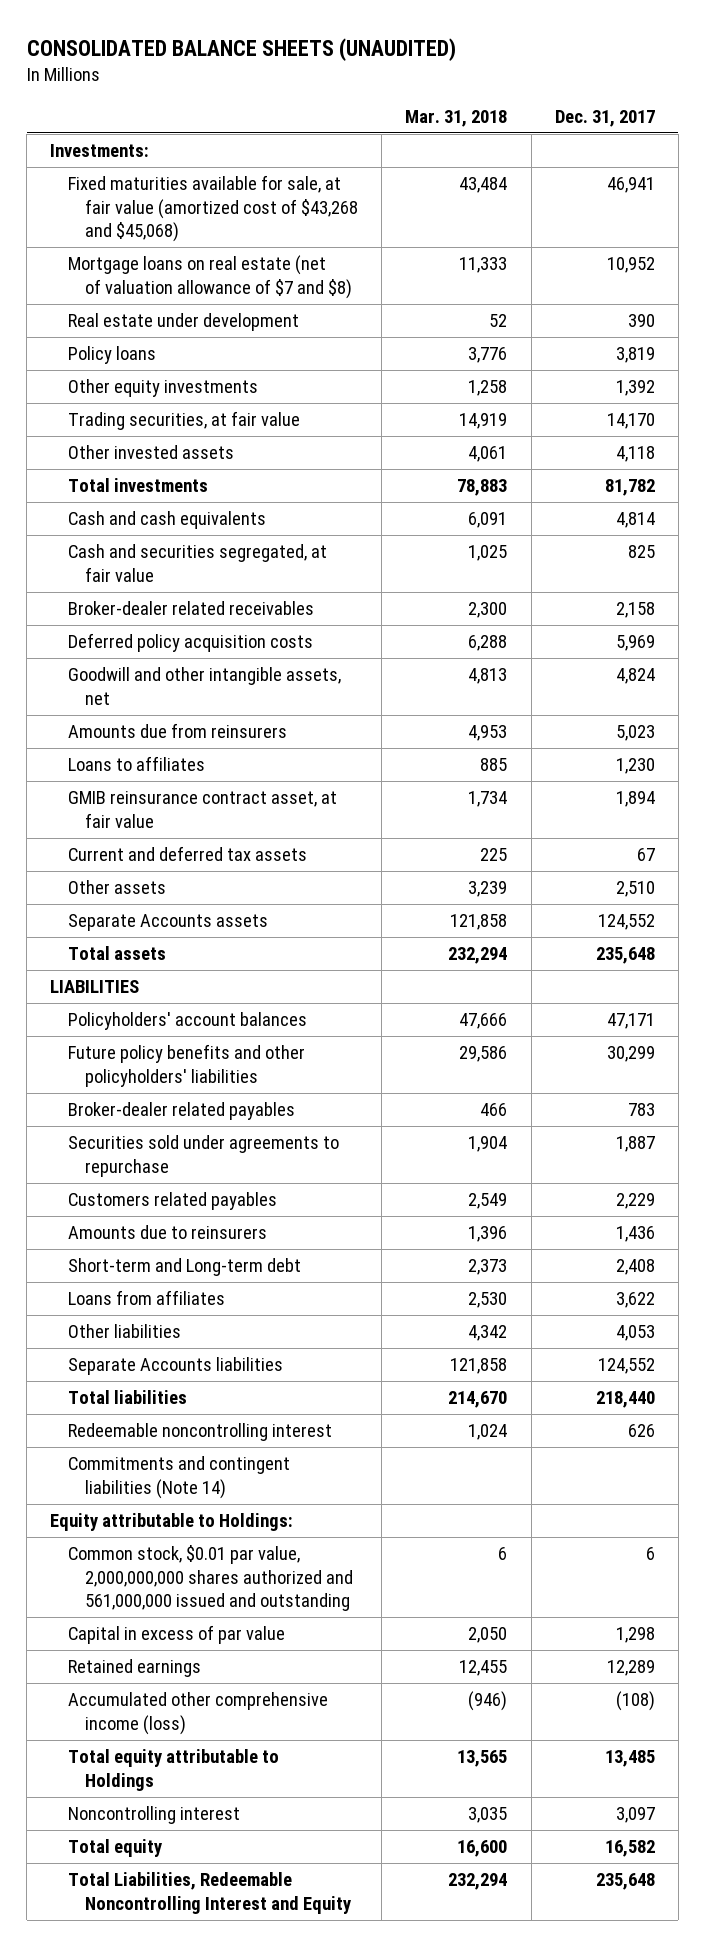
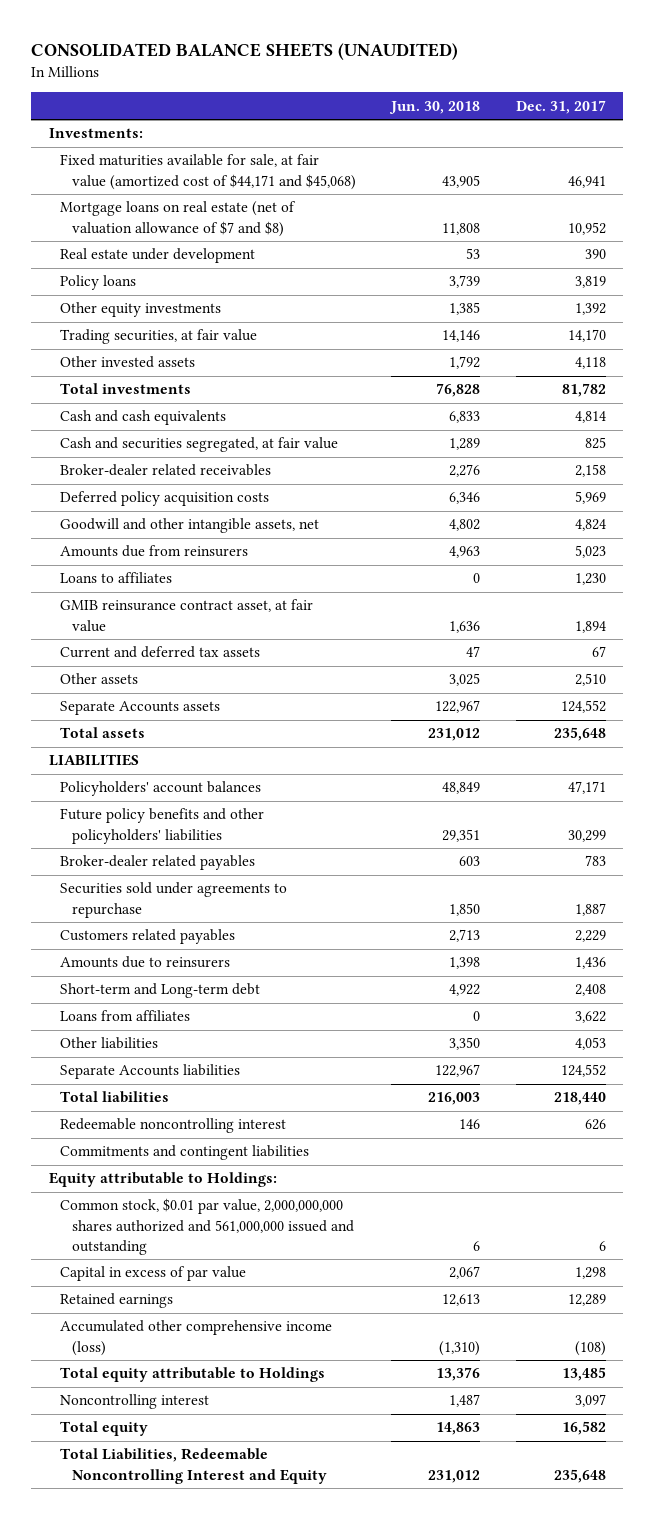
- | Mar. 31, 2018 | Dec. 31, 2017
+ | Jun. 30, 2018 | Dec. 31, 2017
- Fixed maturities available for sale, at fair value (amortized cost of $43,268 and $45,068) | 43,484 | 46,941
+ Fixed maturities available for sale, at fair value (amortized cost of $44,171 and $45,068) | 43,905 | 46,941
- Commitments and contingent liabilities (Note 14)
+ Commitments and contingent liabilities

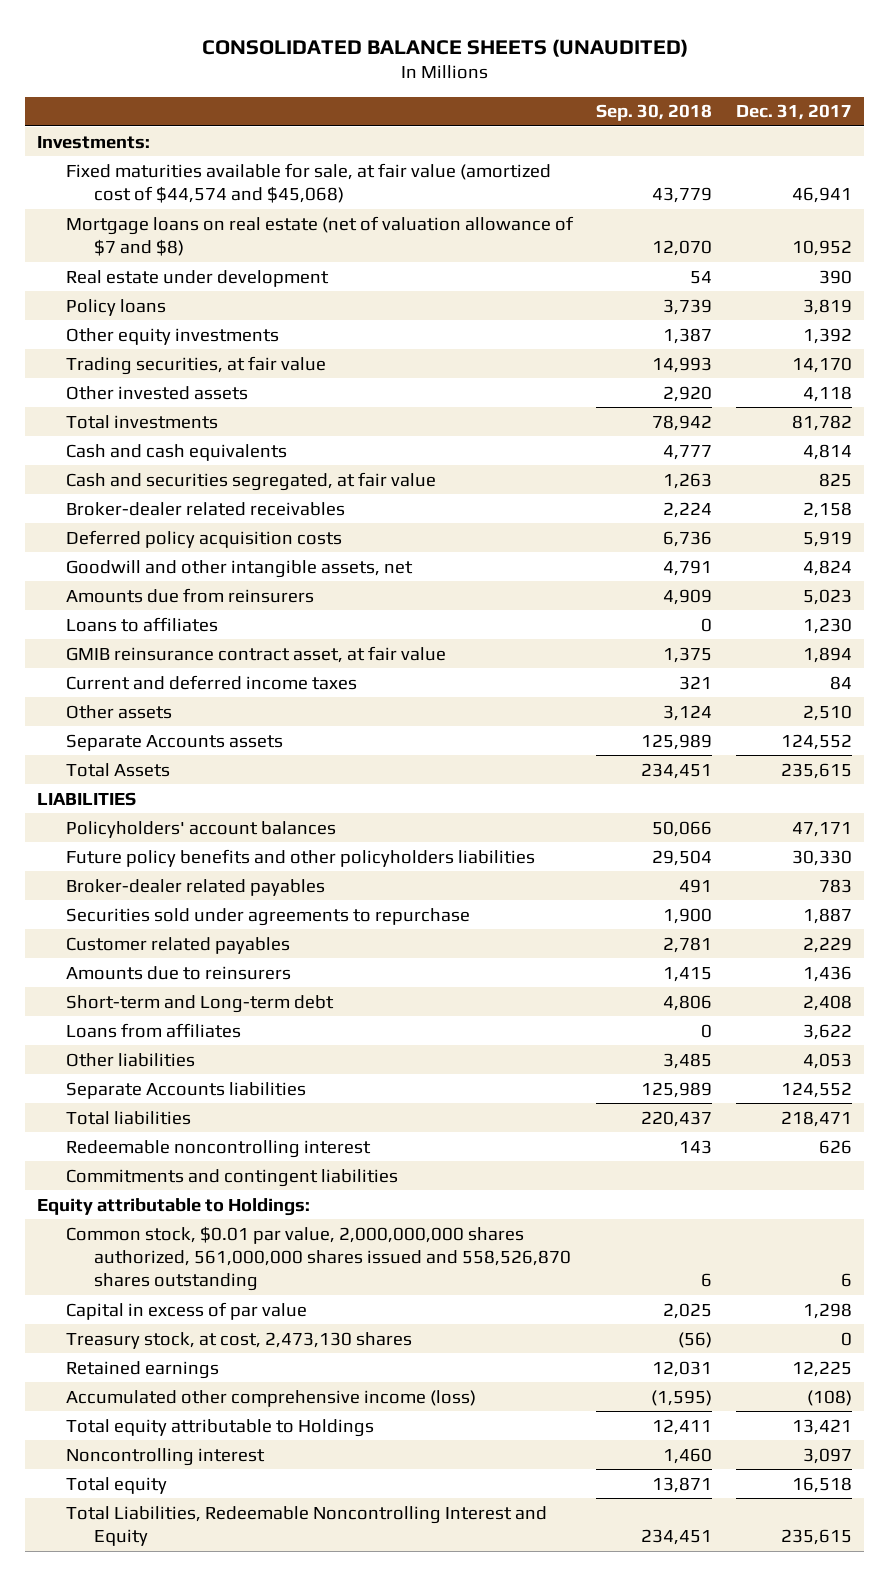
- | Jun. 30, 2018 | Dec. 31, 2017
+ | Sep. 30, 2018 | Dec. 31, 2017
- Fixed maturities available for sale, at fair value (amortized cost of $44,171 and $45,068) | 43,905 | 46,941
+ Fixed maturities available for sale, at fair value (amortized cost of $44,574 and $45,068) | 43,779 | 46,941
- Deferred policy acquisition costs | 6,346 | 5,969
+ Deferred policy acquisition costs | 6,736 | 5,919
- Current and deferred tax assets | 47 | 67
+ Current and deferred income taxes | 321 | 84
- Total assets | 231,012 | 235,648
+ Total Assets | 234,451 | 235,615
- Future policy benefits and other policyholders' liabilities | 29,351 | 30,299
+ Future policy benefits and other policyholders liabilities | 29,504 | 30,330
- Customers related payables | 2,713 | 2,229
+ Customer related payables | 2,781 | 2,229
- Total liabilities | 216,003 | 218,440
+ Total liabilities | 220,437 | 218,471
- Common stock, $0.01 par value, 2,000,000,000 shares authorized and 561,000,000 issued and outstanding | 6 | 6
+ Common stock, $0.01 par value, 2,000,000,000 shares authorized, 561,000,000 shares issued and 558,526,870 shares outstanding | 6 | 6
- Retained earnings | 12,613 | 12,289
+ Treasury stock, at cost, 2,473,130 shares | (56) | 0
+ Retained earnings | 12,031 | 12,225
- Total equity attributable to Holdings | 13,376 | 13,485
+ Total equity attributable to Holdings | 12,411 | 13,421
- Total equity | 14,863 | 16,582
- Total Liabilities, Redeemable Noncontrolling Interest and Equity | 231,012 | 235,648
+ Total equity | 13,871 | 16,518
+ Total Liabilities, Redeemable Noncontrolling Interest and Equity | 234,451 | 235,615

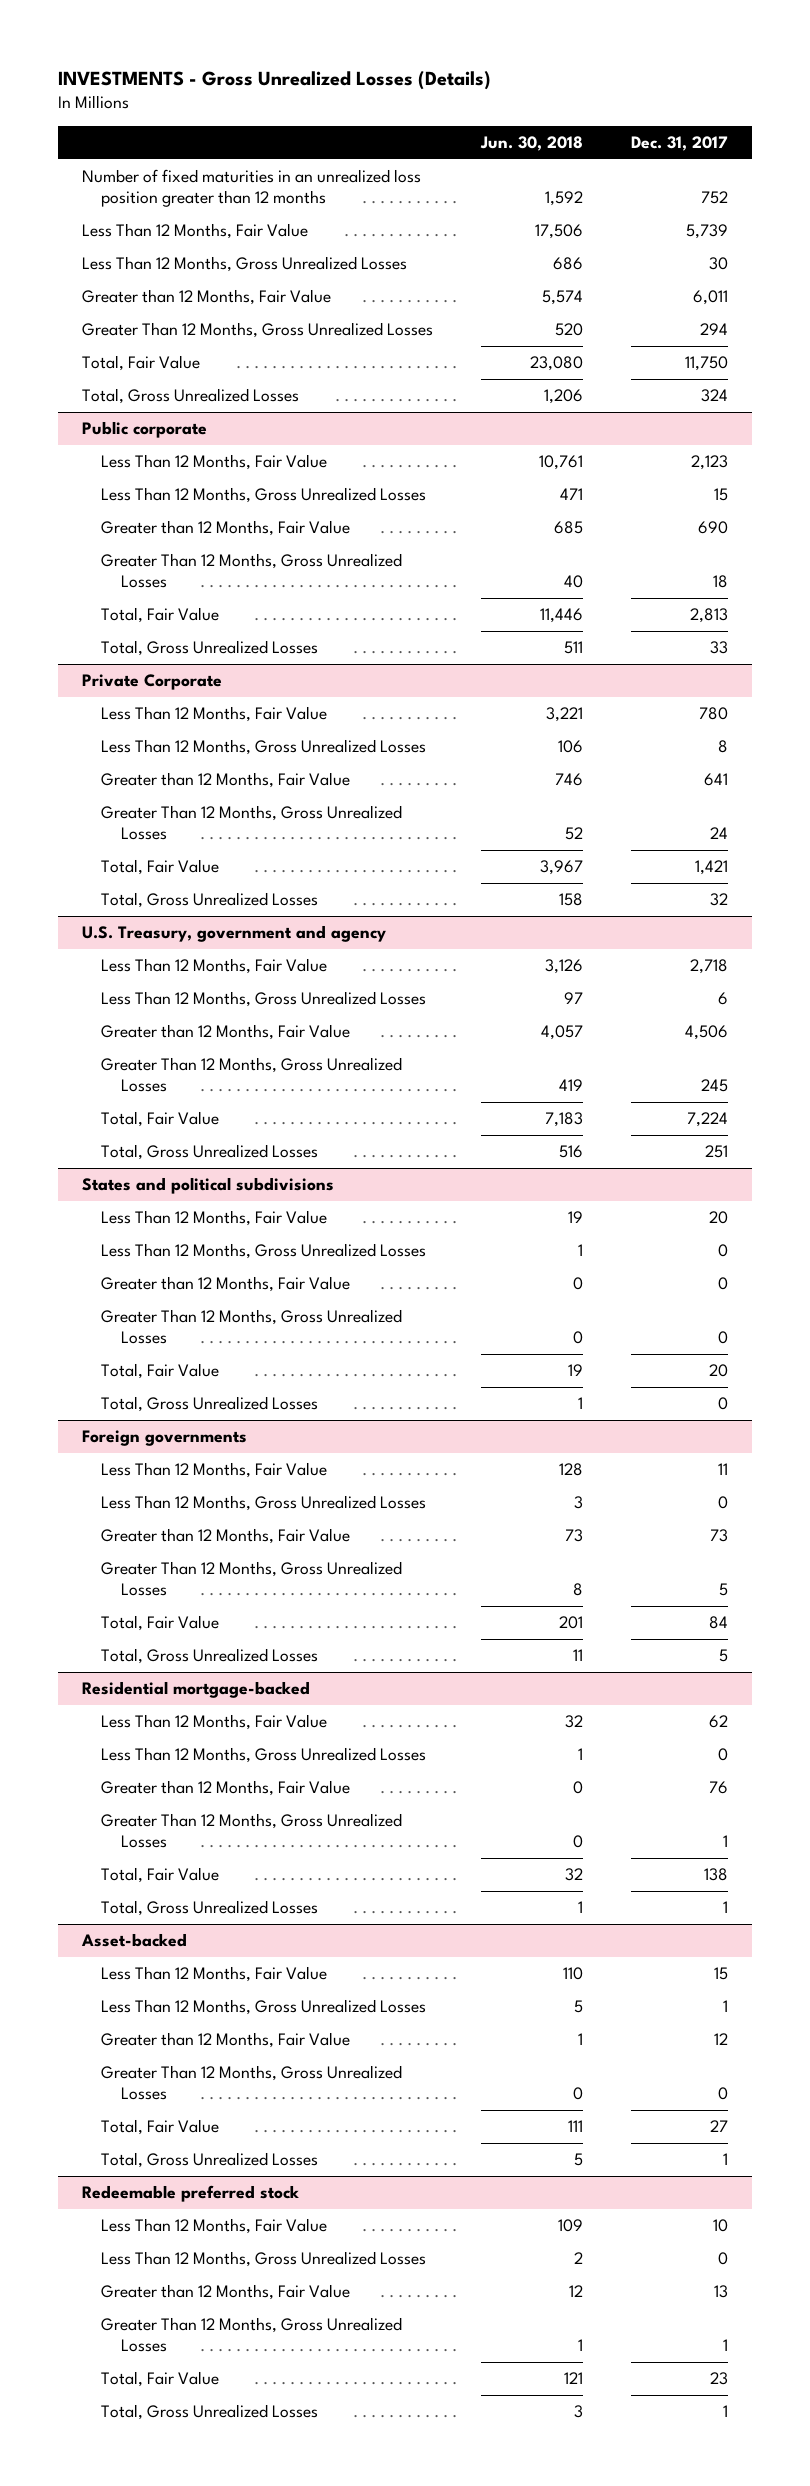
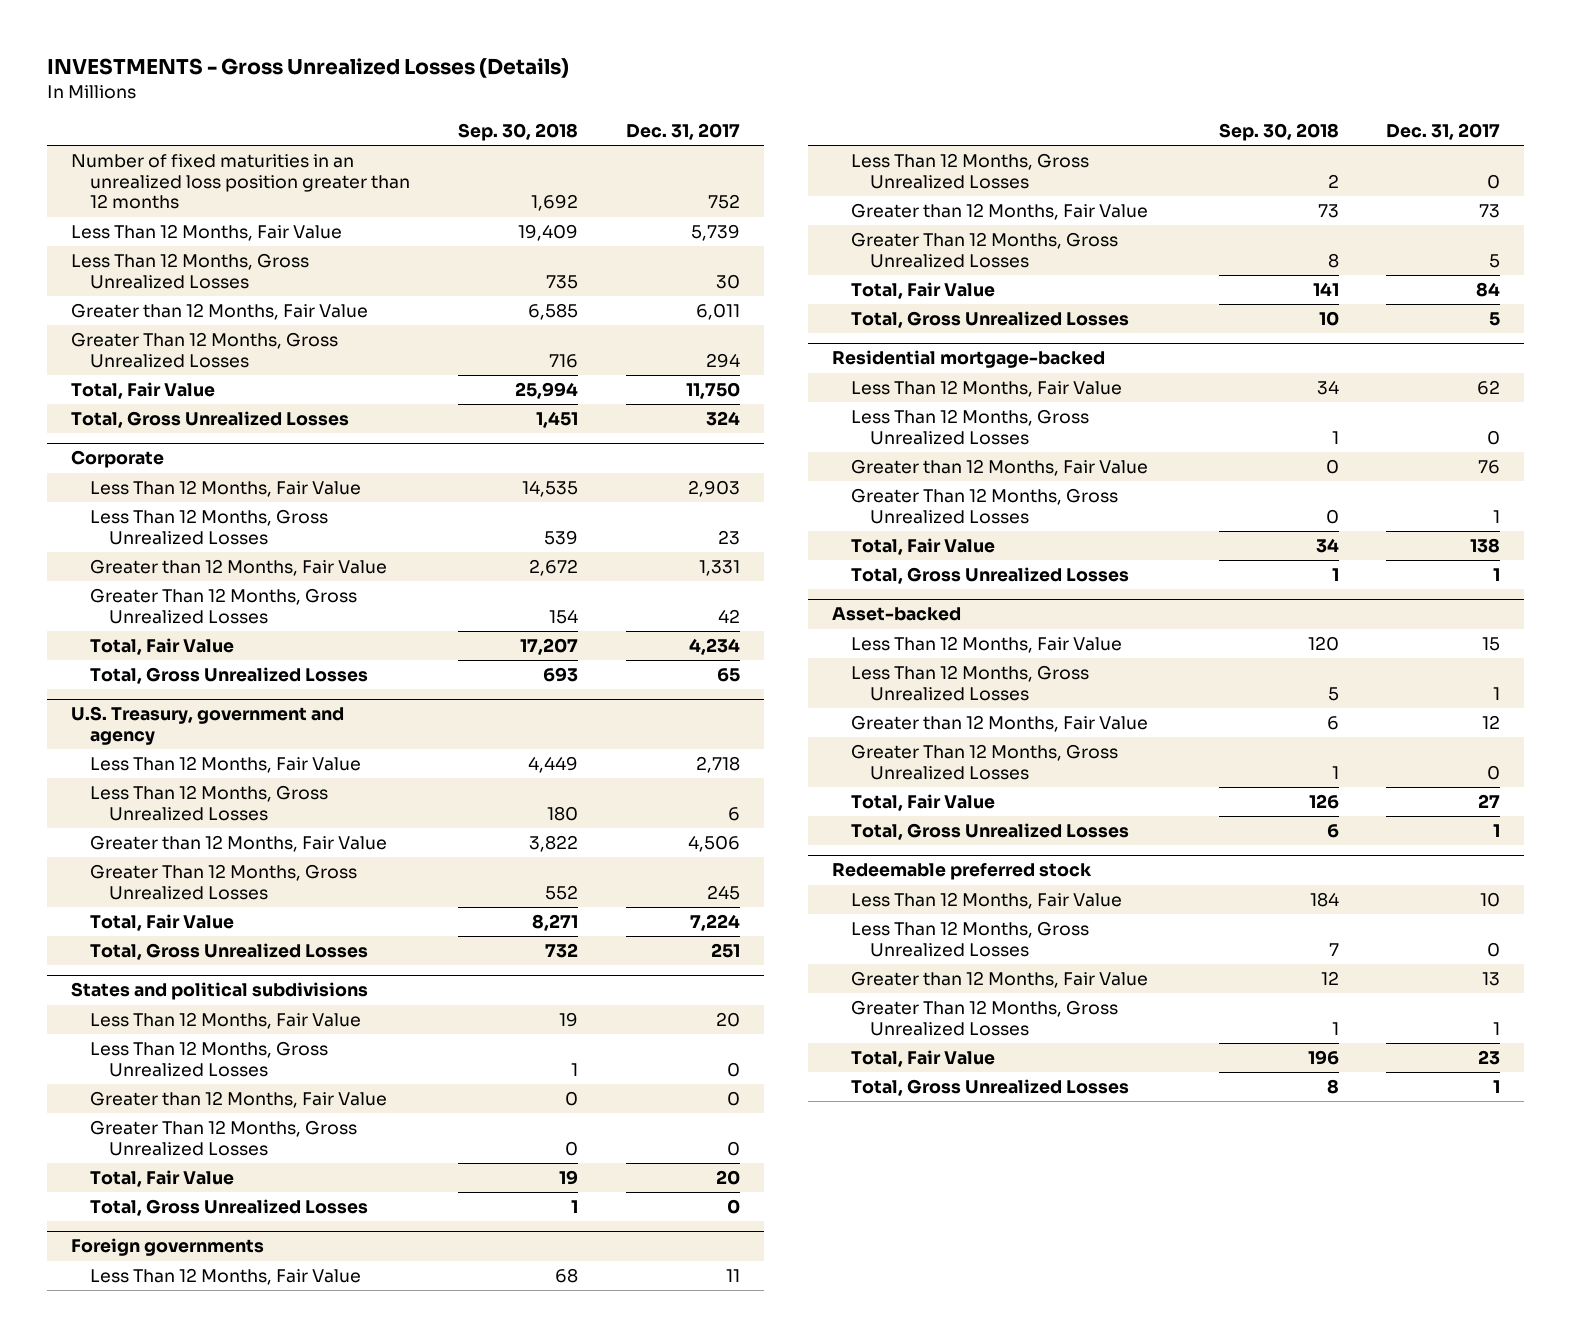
- | Jun. 30, 2018 | Dec. 31, 2017
+ | Sep. 30, 2018 | Dec. 31, 2017
- Public corporate
- Less Than 12 Months, Fair Value | 10,761 | 2,123
- Less Than 12 Months, Gross Unrealized Losses | 471 | 15
- Greater than 12 Months, Fair Value | 685 | 690
- Greater Than 12 Months, Gross Unrealized Losses | 40 | 18
- Total, Fair Value | 11,446 | 2,813
- Total, Gross Unrealized Losses | 511 | 33
- Private Corporate
- Less Than 12 Months, Fair Value | 3,221 | 780
- Less Than 12 Months, Gross Unrealized Losses | 106 | 8
- Greater than 12 Months, Fair Value | 746 | 641
- Greater Than 12 Months, Gross Unrealized Losses | 52 | 24
- Total, Fair Value | 3,967 | 1,421
- Total, Gross Unrealized Losses | 158 | 32
+ Corporate
+ Less Than 12 Months, Fair Value | 14,535 | 2,903
+ Less Than 12 Months, Gross Unrealized Losses | 539 | 23
+ Greater than 12 Months, Fair Value | 2,672 | 1,331
+ Greater Than 12 Months, Gross Unrealized Losses | 154 | 42
+ Total, Fair Value | 17,207 | 4,234
+ Total, Gross Unrealized Losses | 693 | 65

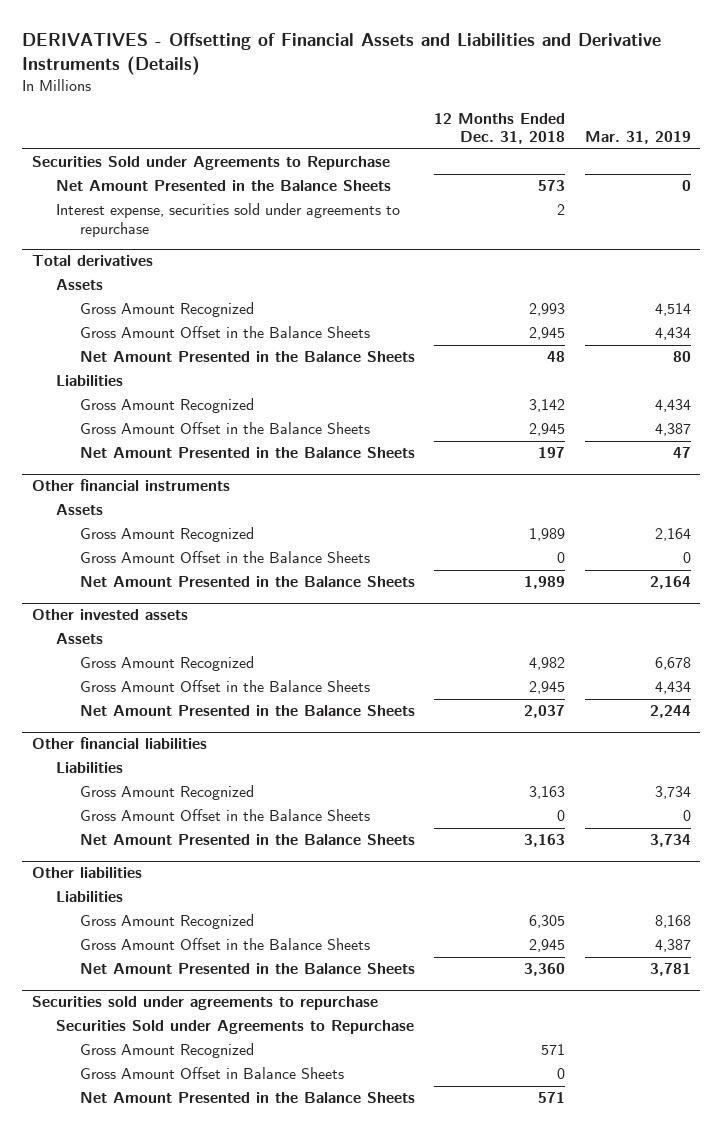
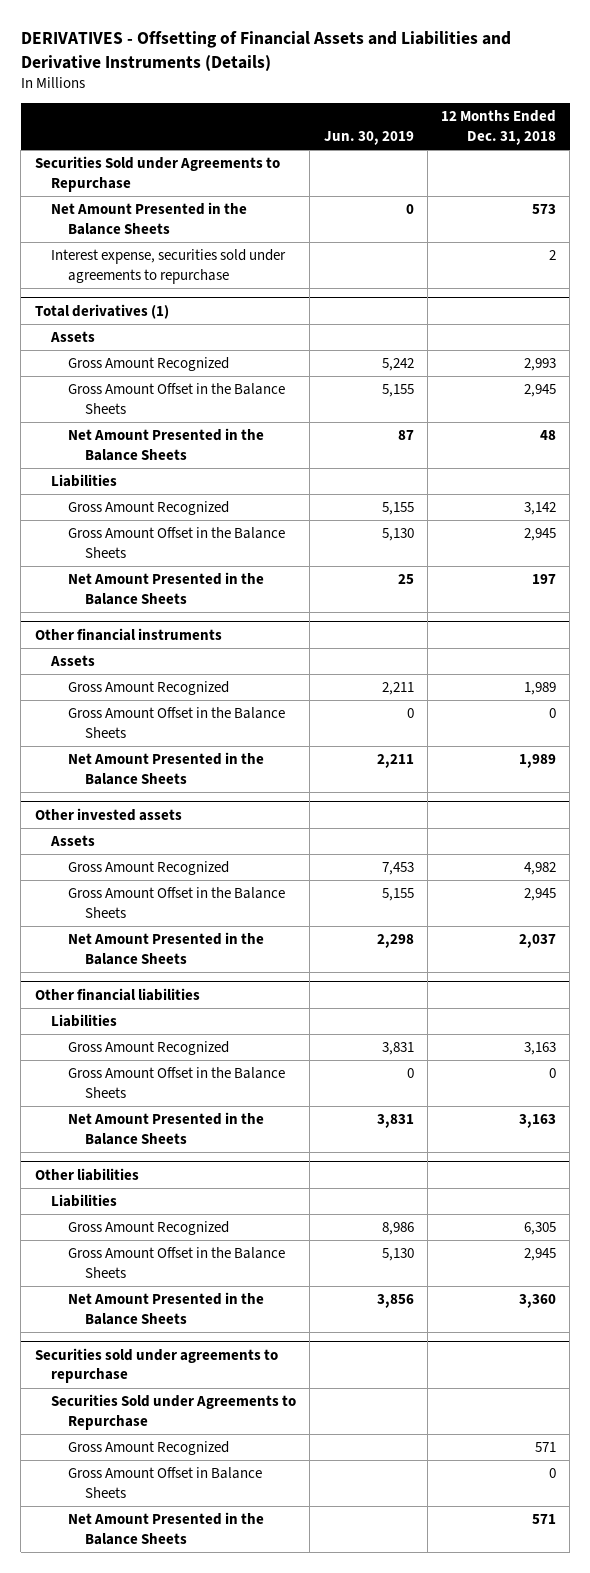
- | 12 Months Ended Dec. 31, 2018 | Mar. 31, 2019
+ | Jun. 30, 2019 | 12 Months Ended Dec. 31, 2018
- Total derivatives
+ Total derivatives (1)

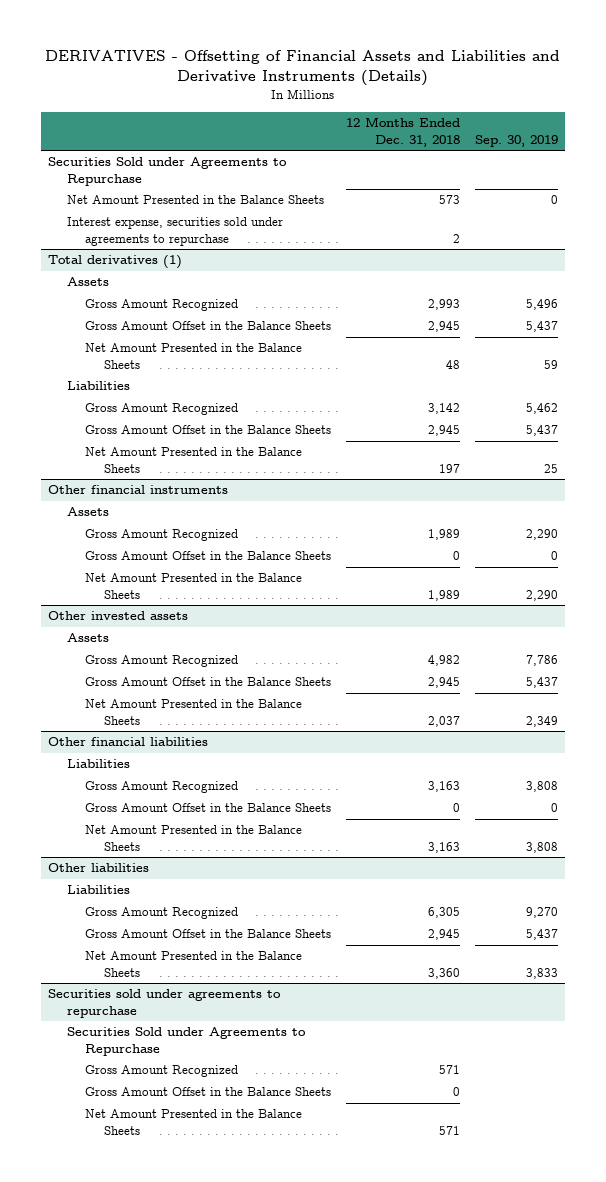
- | Jun. 30, 2019 | 12 Months Ended Dec. 31, 2018
+ | 12 Months Ended Dec. 31, 2018 | Sep. 30, 2019
@ Securities sold under agreements to repurchase
- Gross Amount Offset in Balance Sheets | | 0
+ Gross Amount Offset in the Balance Sheets | 0 |

